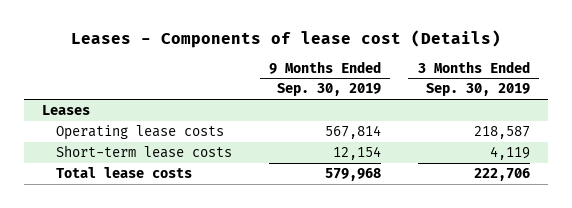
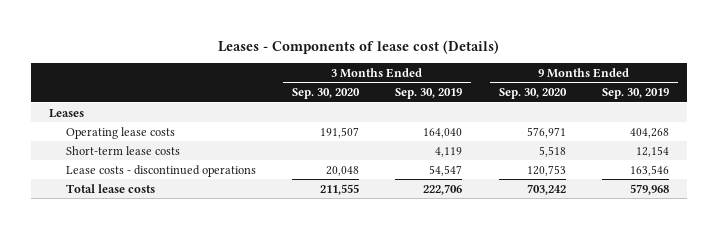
- | 9 Months Ended Sep. 30, 2019 | 3 Months Ended Sep. 30, 2019
+ | 3 Months Ended Sep. 30, 2020 | 3 Months Ended Sep. 30, 2019 | 9 Months Ended Sep. 30, 2020 | 9 Months Ended Sep. 30, 2019
- Operating lease costs | 567,814 | 218,587
+ Operating lease costs | 191,507 | 164,040 | 576,971 | 404,268
+ Lease costs - discontinued operations | 20,048 | 54,547 | 120,753 | 163,546

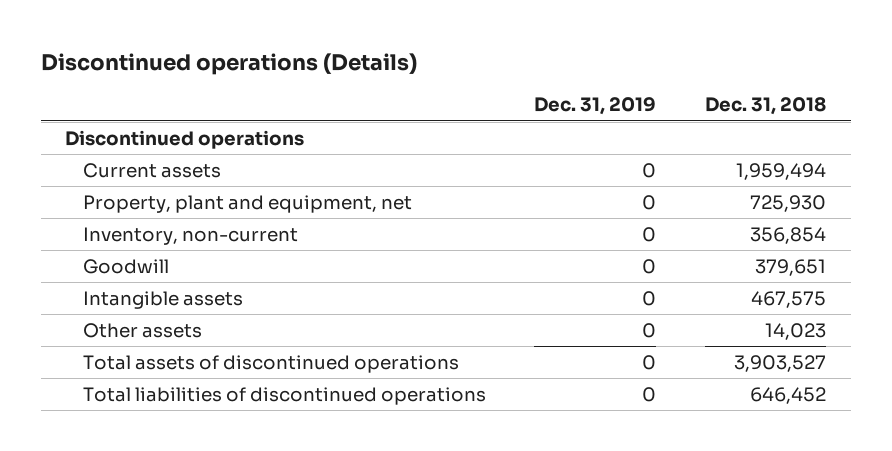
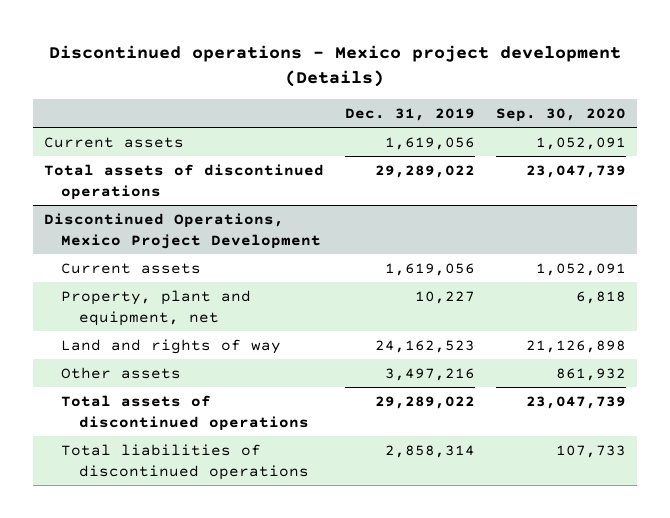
- Discontinued operations (Details)
+ Discontinued operations - Mexico project development (Details)
- | Dec. 31, 2019 | Dec. 31, 2018
+ | Dec. 31, 2019 | Sep. 30, 2020
- Discontinued operations
- Current assets | 0 | 1,959,494
- Property, plant and equipment, net | 0 | 725,930
- Inventory, non-current | 0 | 356,854
- Goodwill | 0 | 379,651
- Intangible assets | 0 | 467,575
- Other assets | 0 | 14,023
- Total assets of discontinued operations | 0 | 3,903,527
- Total liabilities of discontinued operations | 0 | 646,452
+ Current assets | 1,619,056 | 1,052,091
+ Total assets of discontinued operations | 29,289,022 | 23,047,739
+ Discontinued Operations, Mexico Project Development
+ Current assets | 1,619,056 | 1,052,091
+ Property, plant and equipment, net | 10,227 | 6,818
+ Land and rights of way | 24,162,523 | 21,126,898
+ Other assets | 3,497,216 | 861,932
+ Total assets of discontinued operations | 29,289,022 | 23,047,739
+ Total liabilities of discontinued operations | 2,858,314 | 107,733

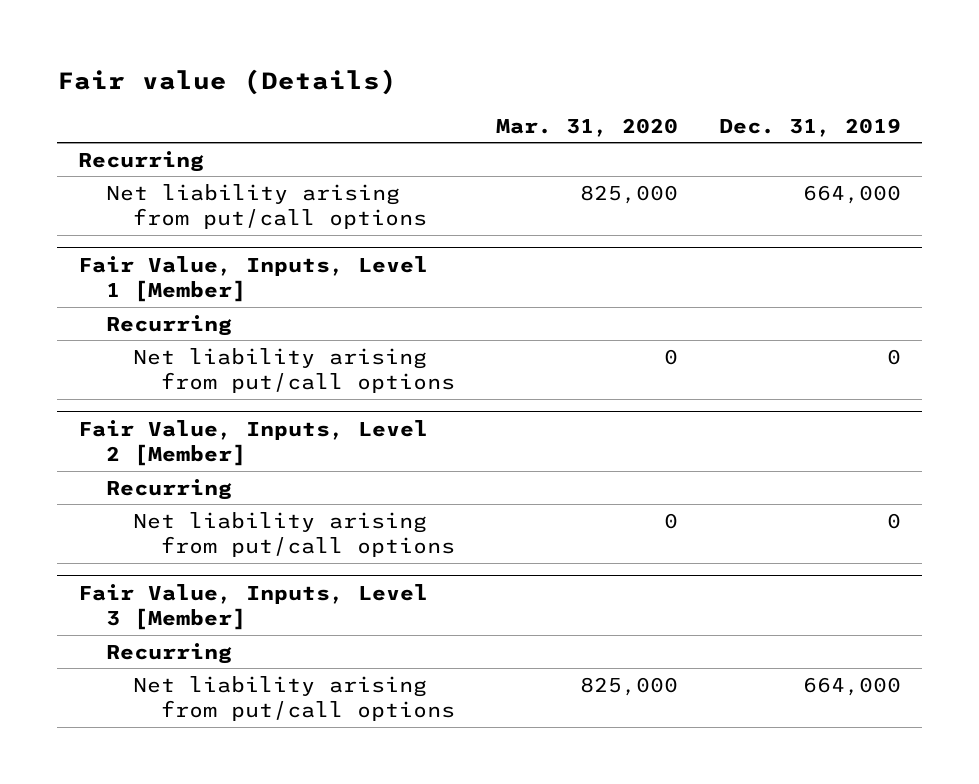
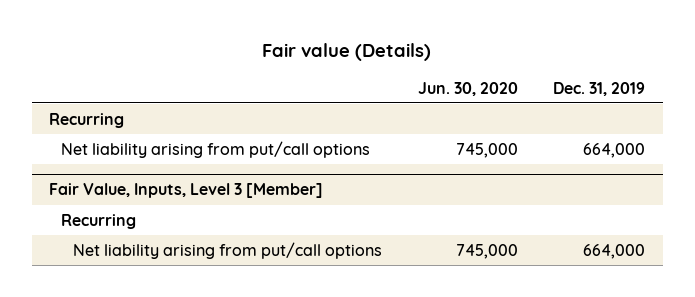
- | Mar. 31, 2020 | Dec. 31, 2019
+ | Jun. 30, 2020 | Dec. 31, 2019
- Fair Value, Inputs, Level 1 [Member]
- Recurring
- Net liability arising from put/call options | 0 | 0
- Fair Value, Inputs, Level 2 [Member]
- Recurring
- Net liability arising from put/call options | 0 | 0

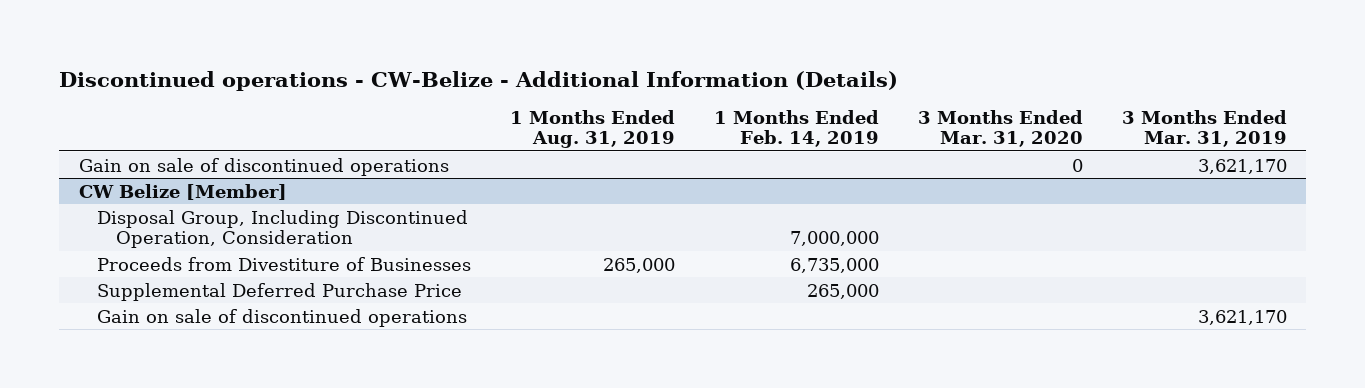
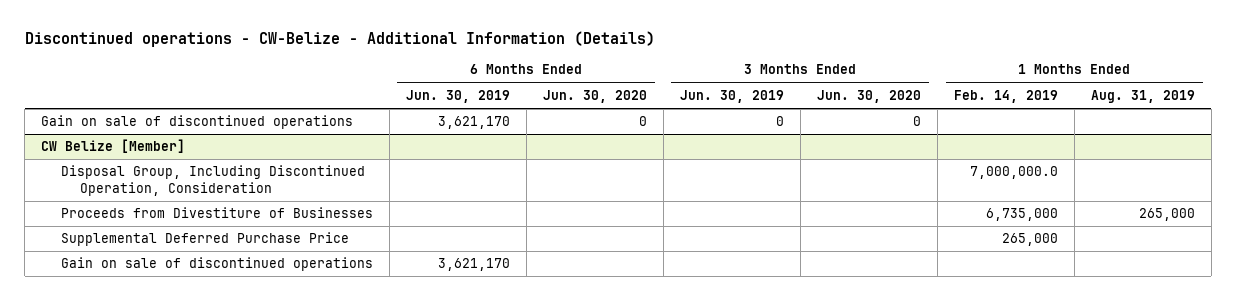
- | 1 Months Ended Aug. 31, 2019 | 1 Months Ended Feb. 14, 2019 | 3 Months Ended Mar. 31, 2020 | 3 Months Ended Mar. 31, 2019
+ | 6 Months Ended Jun. 30, 2019 | 6 Months Ended Jun. 30, 2020 | 3 Months Ended Jun. 30, 2019 | 3 Months Ended Jun. 30, 2020 | 1 Months Ended Feb. 14, 2019 | 1 Months Ended Aug. 31, 2019
@ CW Belize [Member]
- Disposal Group, Including Discontinued Operation, Consideration | | 7,000,000 | |
+ Disposal Group, Including Discontinued Operation, Consideration | | | | | 7,000,000.0 |

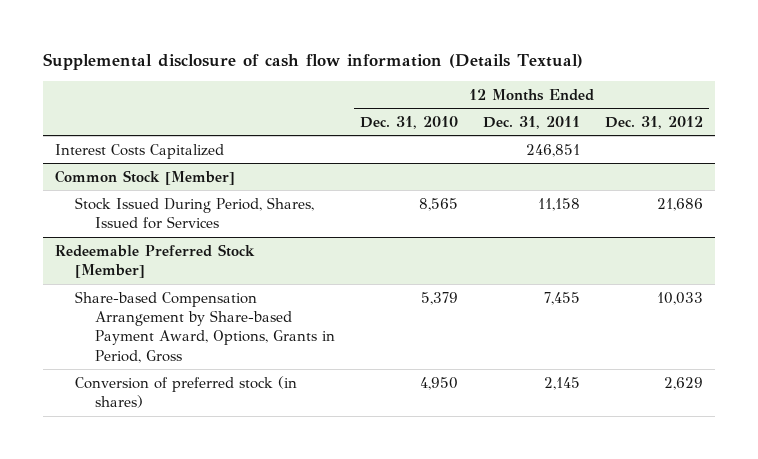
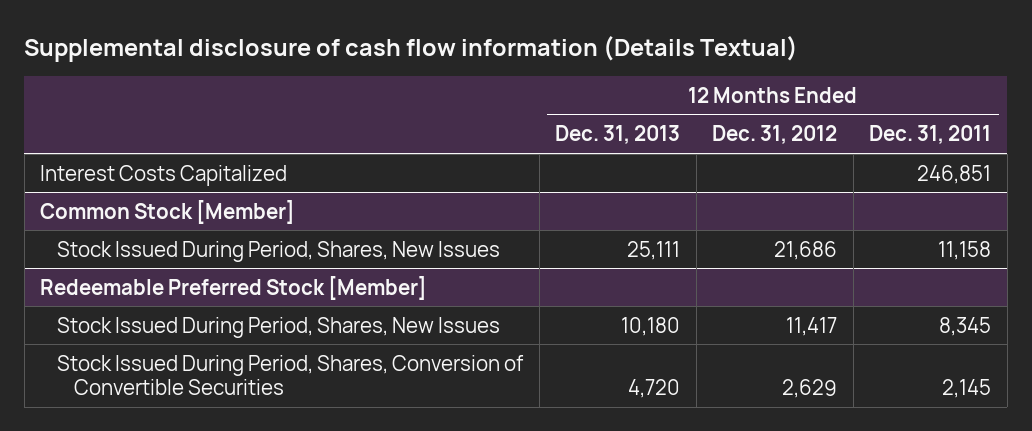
- | 12 Months Ended Dec. 31, 2010 | 12 Months Ended Dec. 31, 2011 | 12 Months Ended Dec. 31, 2012
+ | 12 Months Ended Dec. 31, 2013 | 12 Months Ended Dec. 31, 2012 | 12 Months Ended Dec. 31, 2011
@ Common Stock [Member]
- Stock Issued During Period, Shares, Issued for Services | 8,565 | 11,158 | 21,686
+ Stock Issued During Period, Shares, New Issues | 25,111 | 21,686 | 11,158
@ Redeemable Preferred Stock [Member]
- Share-based Compensation Arrangement by Share-based Payment Award, Options, Grants in Period, Gross | 5,379 | 7,455 | 10,033
- Conversion of preferred stock (in shares) | 4,950 | 2,145 | 2,629
+ Stock Issued During Period, Shares, New Issues | 10,180 | 11,417 | 8,345
+ Stock Issued During Period, Shares, Conversion of Convertible Securities | 4,720 | 2,629 | 2,145

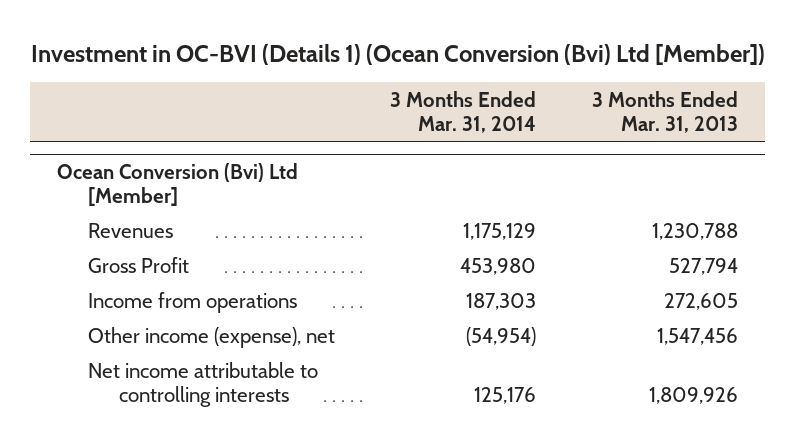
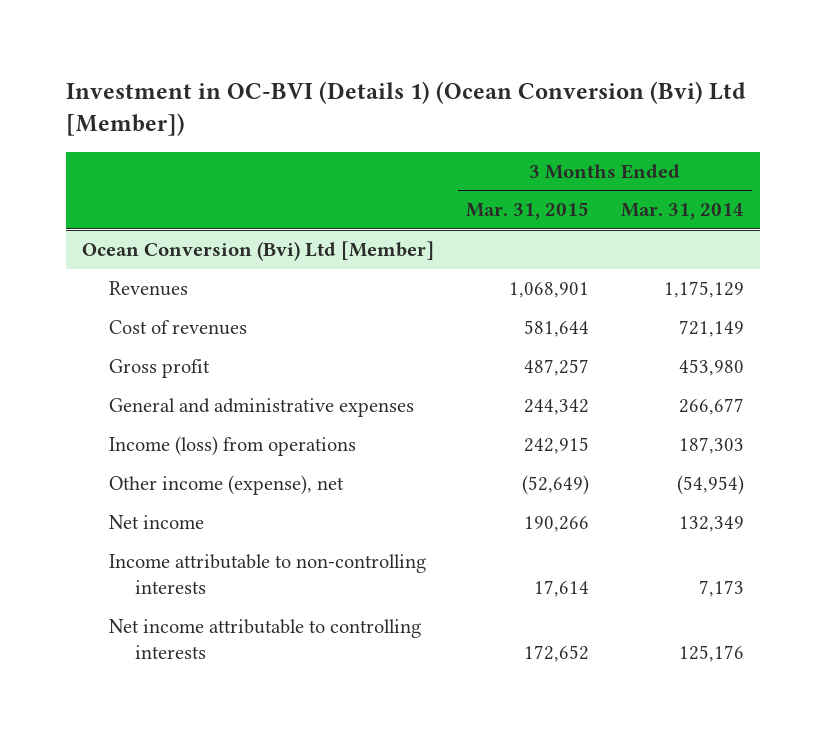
- | 3 Months Ended Mar. 31, 2014 | 3 Months Ended Mar. 31, 2013
+ | 3 Months Ended Mar. 31, 2015 | 3 Months Ended Mar. 31, 2014
@ Ocean Conversion (Bvi) Ltd [Member]
- Gross Profit | 453,980 | 527,794
- Income from operations | 187,303 | 272,605
+ Cost of revenues | 581,644 | 721,149
+ Gross profit | 487,257 | 453,980
+ General and administrative expenses | 244,342 | 266,677
+ Income (loss) from operations | 242,915 | 187,303
+ Net income | 190,266 | 132,349
+ Income attributable to non-controlling interests | 17,614 | 7,173

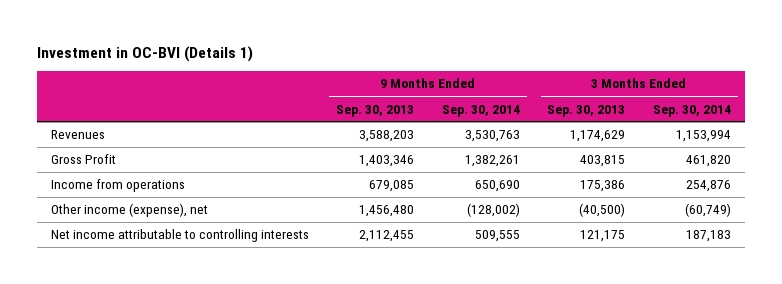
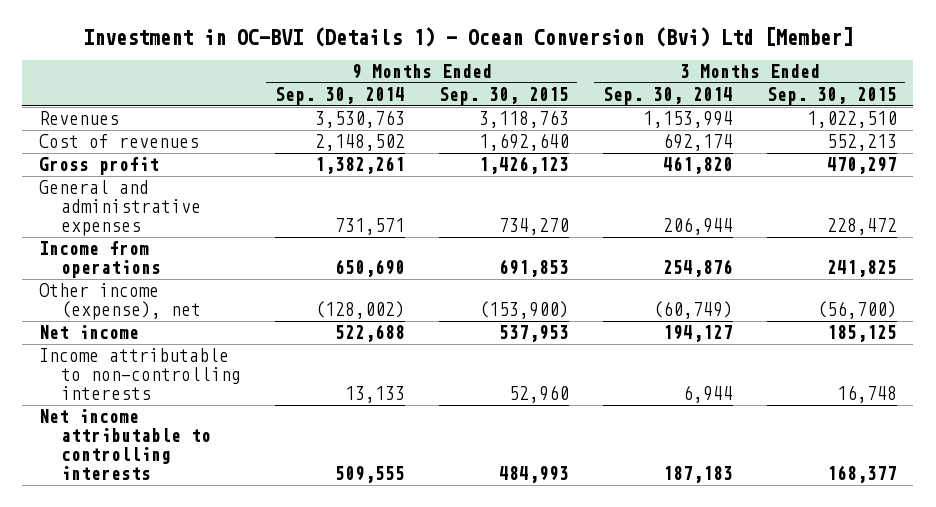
- Investment in OC-BVI (Details 1)
+ Investment in OC-BVI (Details 1) - Ocean Conversion (Bvi) Ltd [Member]
- | 9 Months Ended Sep. 30, 2013 | 9 Months Ended Sep. 30, 2014 | 3 Months Ended Sep. 30, 2013 | 3 Months Ended Sep. 30, 2014
+ | 9 Months Ended Sep. 30, 2014 | 9 Months Ended Sep. 30, 2015 | 3 Months Ended Sep. 30, 2014 | 3 Months Ended Sep. 30, 2015
- Gross Profit | 1,403,346 | 1,382,261 | 403,815 | 461,820
+ Cost of revenues | 2,148,502 | 1,692,640 | 692,174 | 552,213
+ Gross profit | 1,382,261 | 1,426,123 | 461,820 | 470,297
+ General and administrative expenses | 731,571 | 734,270 | 206,944 | 228,472
+ Net income | 522,688 | 537,953 | 194,127 | 185,125
+ Income attributable to non-controlling interests | 13,133 | 52,960 | 6,944 | 16,748

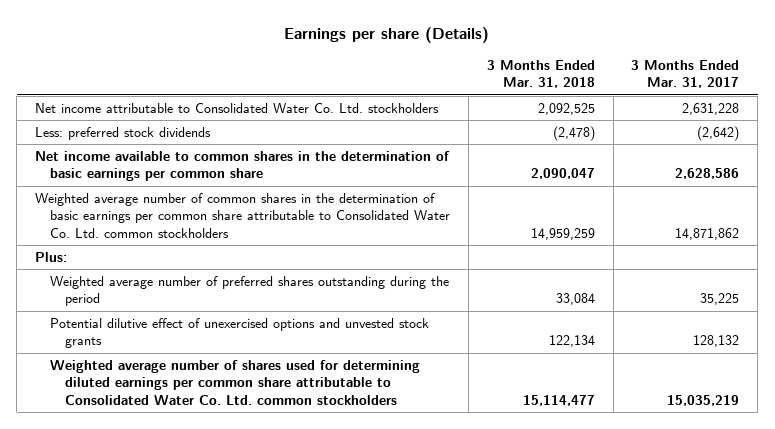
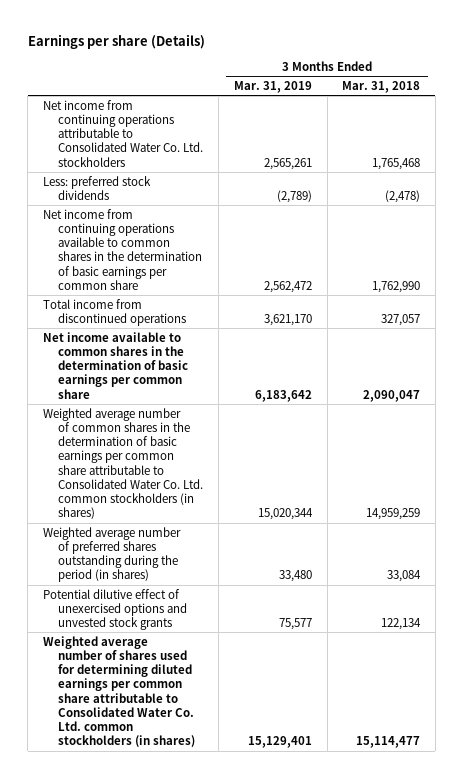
- | 3 Months Ended Mar. 31, 2018 | 3 Months Ended Mar. 31, 2017
+ | 3 Months Ended Mar. 31, 2019 | 3 Months Ended Mar. 31, 2018
- Net income attributable to Consolidated Water Co. Ltd. stockholders | 2,092,525 | 2,631,228
+ Net income from continuing operations attributable to Consolidated Water Co. Ltd. stockholders | 2,565,261 | 1,765,468
+ Net income from continuing operations available to common shares in the determination of basic earnings per common share | 2,562,472 | 1,762,990
+ Total income from discontinued operations | 3,621,170 | 327,057
- Weighted average number of common shares in the determination of basic earnings per common share attributable to Consolidated Water Co. Ltd. common stockholders | 14,959,259 | 14,871,862
- Plus:
- Weighted average number of preferred shares outstanding during the period | 33,084 | 35,225
+ Weighted average number of common shares in the determination of basic earnings per common share attributable to Consolidated Water Co. Ltd. common stockholders (in shares) | 15,020,344 | 14,959,259
+ Weighted average number of preferred shares outstanding during the period (in shares) | 33,480 | 33,084
- Weighted average number of shares used for determining diluted earnings per common share attributable to Consolidated Water Co. Ltd. common stockholders | 15,114,477 | 15,035,219
+ Weighted average number of shares used for determining diluted earnings per common share attributable to Consolidated Water Co. Ltd. common stockholders (in shares) | 15,129,401 | 15,114,477

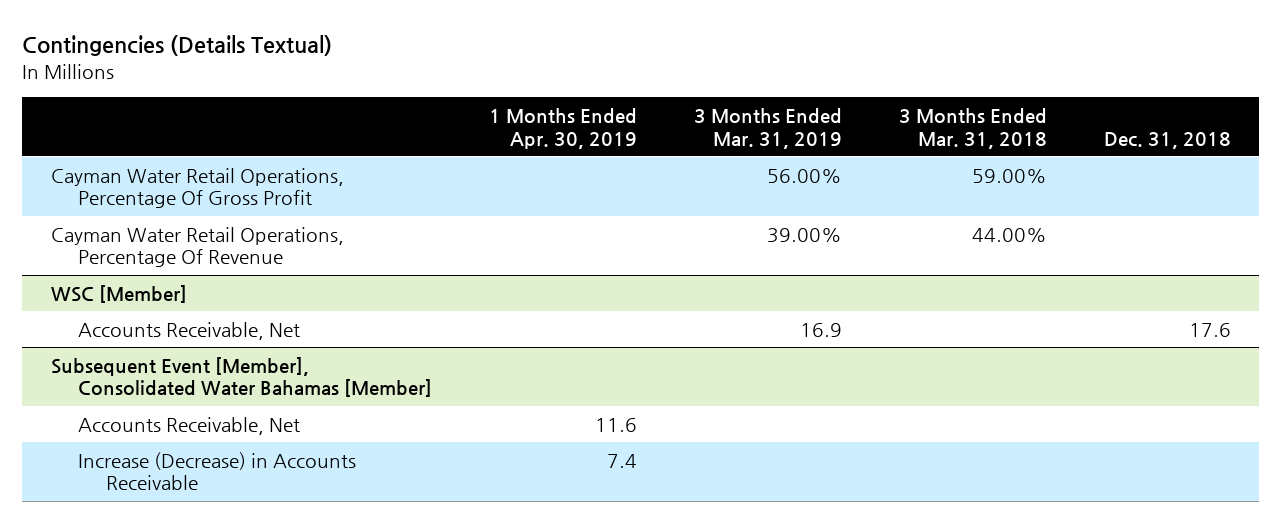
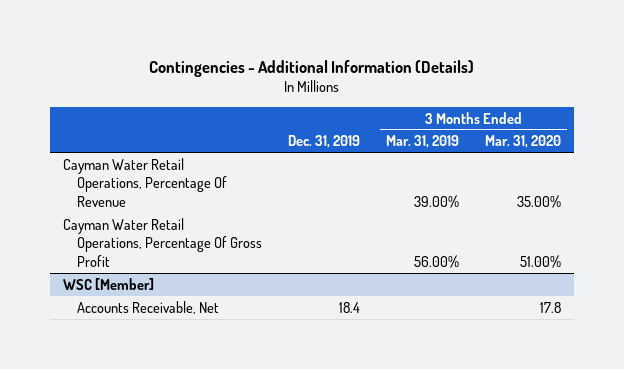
- Contingencies (Details Textual)
+ Contingencies - Additional Information (Details)
- | 1 Months Ended Apr. 30, 2019 | 3 Months Ended Mar. 31, 2019 | 3 Months Ended Mar. 31, 2018 | Dec. 31, 2018
+ | Dec. 31, 2019 | 3 Months Ended Mar. 31, 2019 | 3 Months Ended Mar. 31, 2020
moved down: Cayman Water Retail Operations, Percentage Of Gross Profit | | 56.00% | 51.00%
@ WSC [Member]
- Accounts Receivable, Net | | 16.9 | | 17.6
- Subsequent Event [Member], Consolidated Water Bahamas [Member]
- Increase (Decrease) in Accounts Receivable | 7.4 | | |

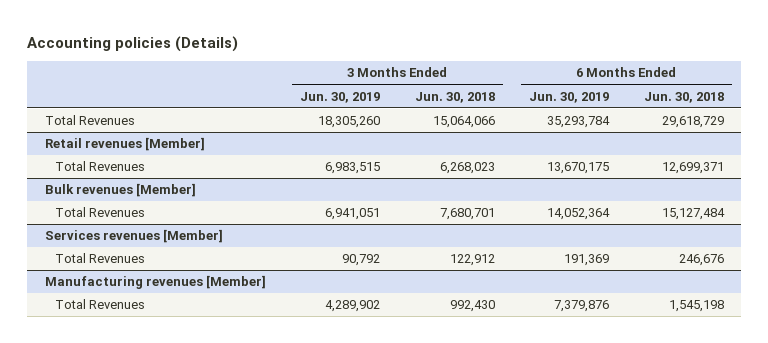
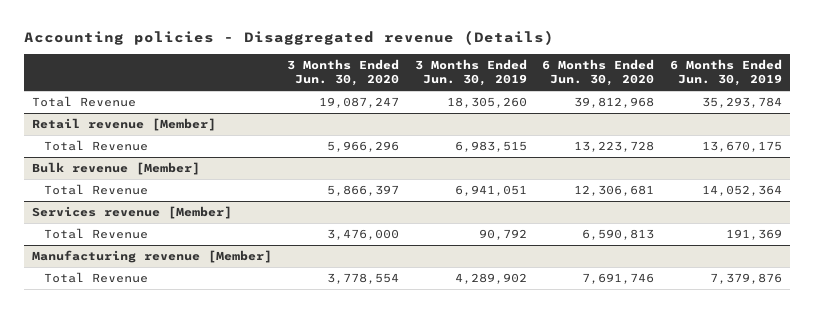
- Accounting policies (Details)
+ Accounting policies - Disaggregated revenue (Details)
- | 3 Months Ended Jun. 30, 2019 | 3 Months Ended Jun. 30, 2018 | 6 Months Ended Jun. 30, 2019 | 6 Months Ended Jun. 30, 2018
+ | 3 Months Ended Jun. 30, 2020 | 3 Months Ended Jun. 30, 2019 | 6 Months Ended Jun. 30, 2020 | 6 Months Ended Jun. 30, 2019
- Total Revenues | 18,305,260 | 15,064,066 | 35,293,784 | 29,618,729
- Retail revenues [Member]
- Total Revenues | 6,983,515 | 6,268,023 | 13,670,175 | 12,699,371
- Bulk revenues [Member]
- Total Revenues | 6,941,051 | 7,680,701 | 14,052,364 | 15,127,484
- Services revenues [Member]
- Total Revenues | 90,792 | 122,912 | 191,369 | 246,676
- Manufacturing revenues [Member]
- Total Revenues | 4,289,902 | 992,430 | 7,379,876 | 1,545,198
+ Total Revenue | 19,087,247 | 18,305,260 | 39,812,968 | 35,293,784
+ Retail revenue [Member]
+ Total Revenue | 5,966,296 | 6,983,515 | 13,223,728 | 13,670,175
+ Bulk revenue [Member]
+ Total Revenue | 5,866,397 | 6,941,051 | 12,306,681 | 14,052,364
+ Services revenue [Member]
+ Total Revenue | 3,476,000 | 90,792 | 6,590,813 | 191,369
+ Manufacturing revenue [Member]
+ Total Revenue | 3,778,554 | 4,289,902 | 7,691,746 | 7,379,876

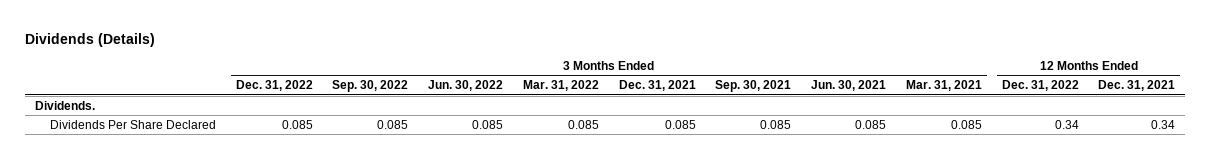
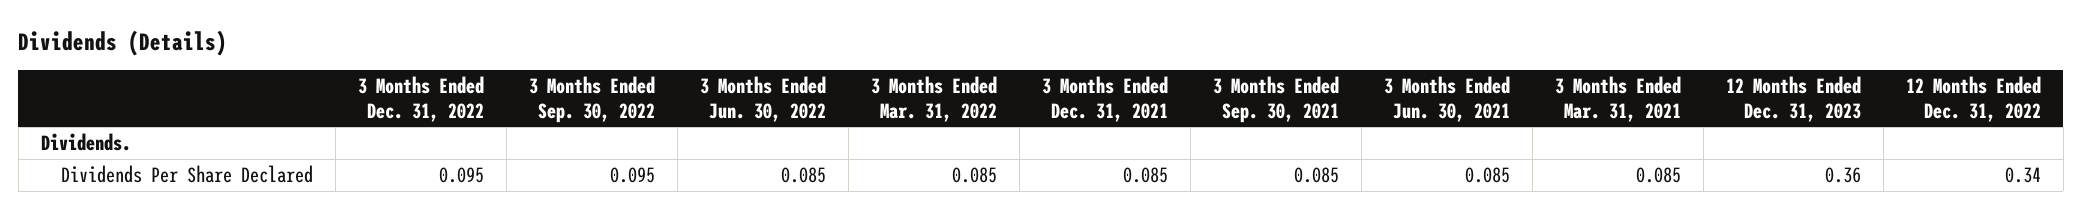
- | 3 Months Ended Dec. 31, 2022 | 3 Months Ended Sep. 30, 2022 | 3 Months Ended Jun. 30, 2022 | 3 Months Ended Mar. 31, 2022 | 3 Months Ended Dec. 31, 2021 | 3 Months Ended Sep. 30, 2021 | 3 Months Ended Jun. 30, 2021 | 3 Months Ended Mar. 31, 2021 | 12 Months Ended Dec. 31, 2022 | 12 Months Ended Dec. 31, 2021
+ | 3 Months Ended Dec. 31, 2022 | 3 Months Ended Sep. 30, 2022 | 3 Months Ended Jun. 30, 2022 | 3 Months Ended Mar. 31, 2022 | 3 Months Ended Dec. 31, 2021 | 3 Months Ended Sep. 30, 2021 | 3 Months Ended Jun. 30, 2021 | 3 Months Ended Mar. 31, 2021 | 12 Months Ended Dec. 31, 2023 | 12 Months Ended Dec. 31, 2022
- Dividends Per Share Declared | 0.085 | 0.085 | 0.085 | 0.085 | 0.085 | 0.085 | 0.085 | 0.085 | 0.34 | 0.34
+ Dividends Per Share Declared | 0.095 | 0.095 | 0.085 | 0.085 | 0.085 | 0.085 | 0.085 | 0.085 | 0.36 | 0.34

